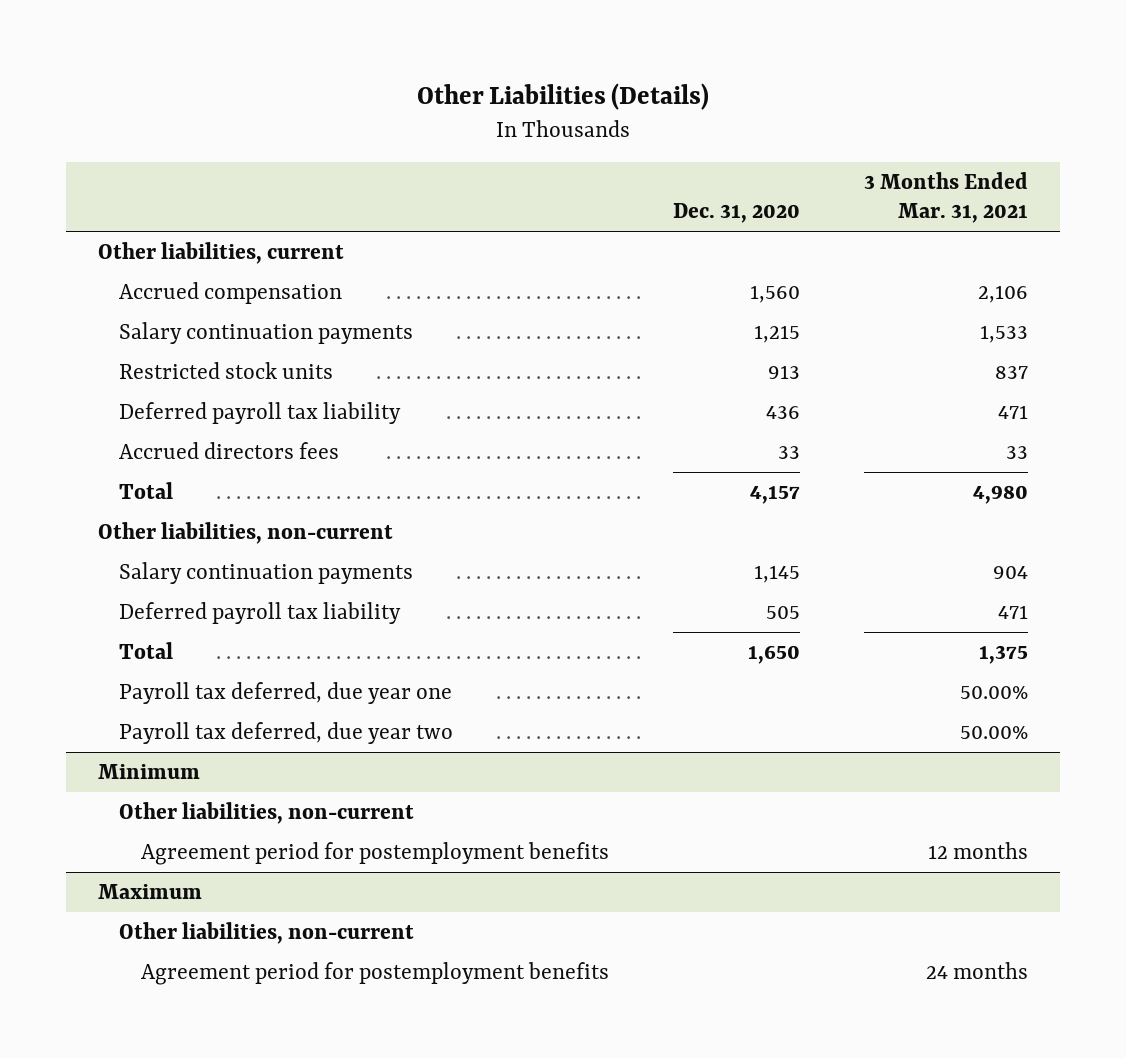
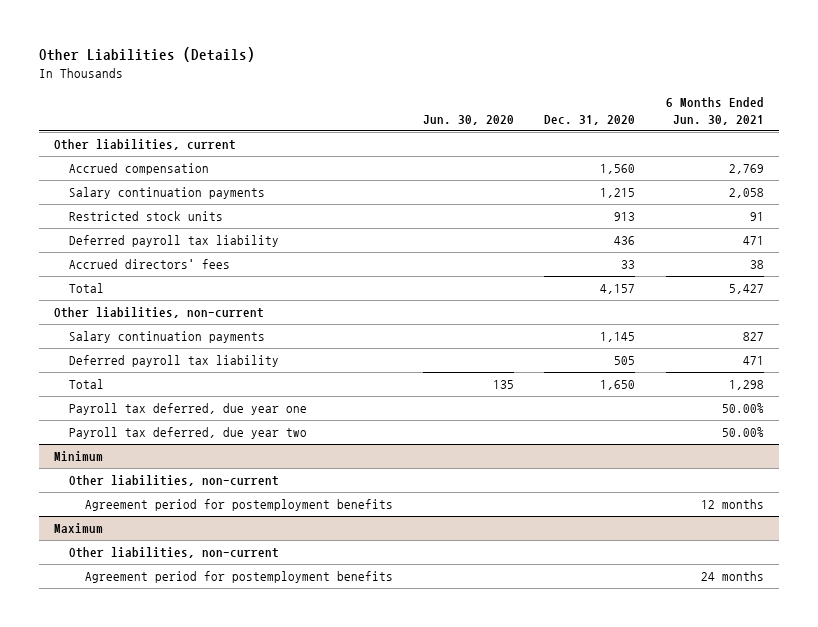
- | Dec. 31, 2020 | 3 Months Ended Mar. 31, 2021
+ | Jun. 30, 2020 | Dec. 31, 2020 | 6 Months Ended Jun. 30, 2021
- Accrued directors fees | 33 | 33
+ Accrued directors' fees | | 33 | 38

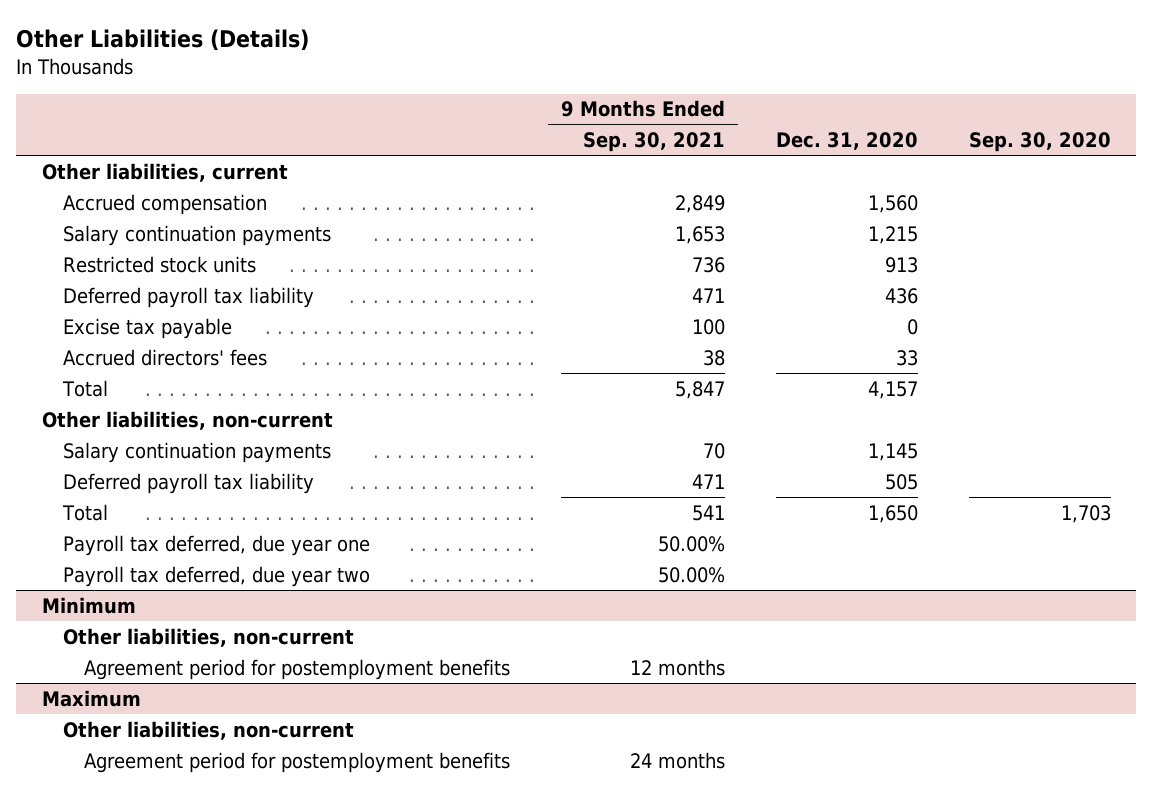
- | Jun. 30, 2020 | Dec. 31, 2020 | 6 Months Ended Jun. 30, 2021
+ | 9 Months Ended Sep. 30, 2021 | Dec. 31, 2020 | Sep. 30, 2020
+ Excise tax payable | 100 | 0 |

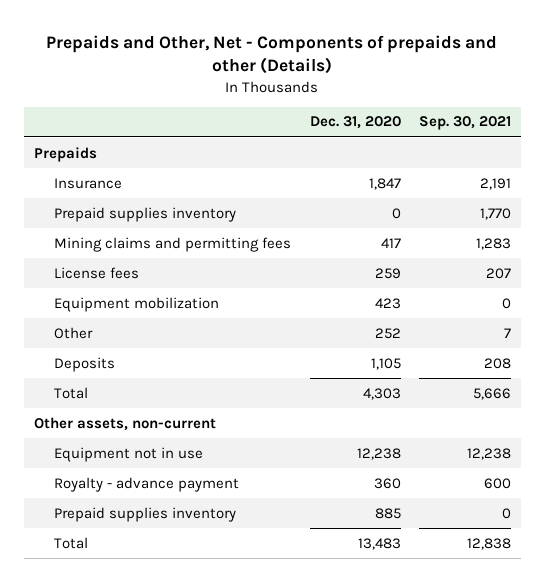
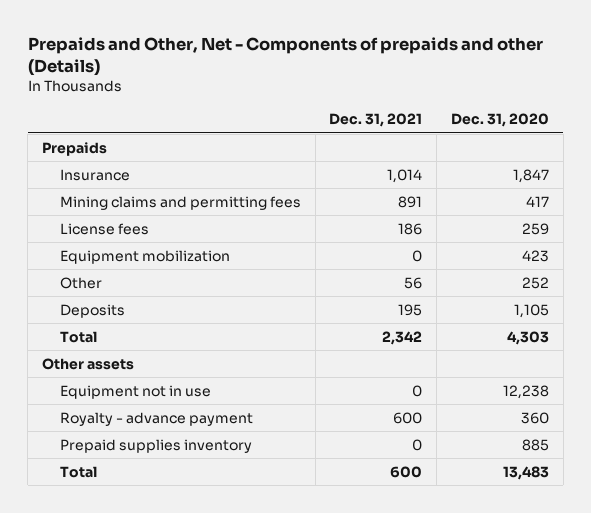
- | Dec. 31, 2020 | Sep. 30, 2021
+ | Dec. 31, 2021 | Dec. 31, 2020
- Prepaid supplies inventory | 0 | 1,770
- Other assets, non-current
+ Other assets

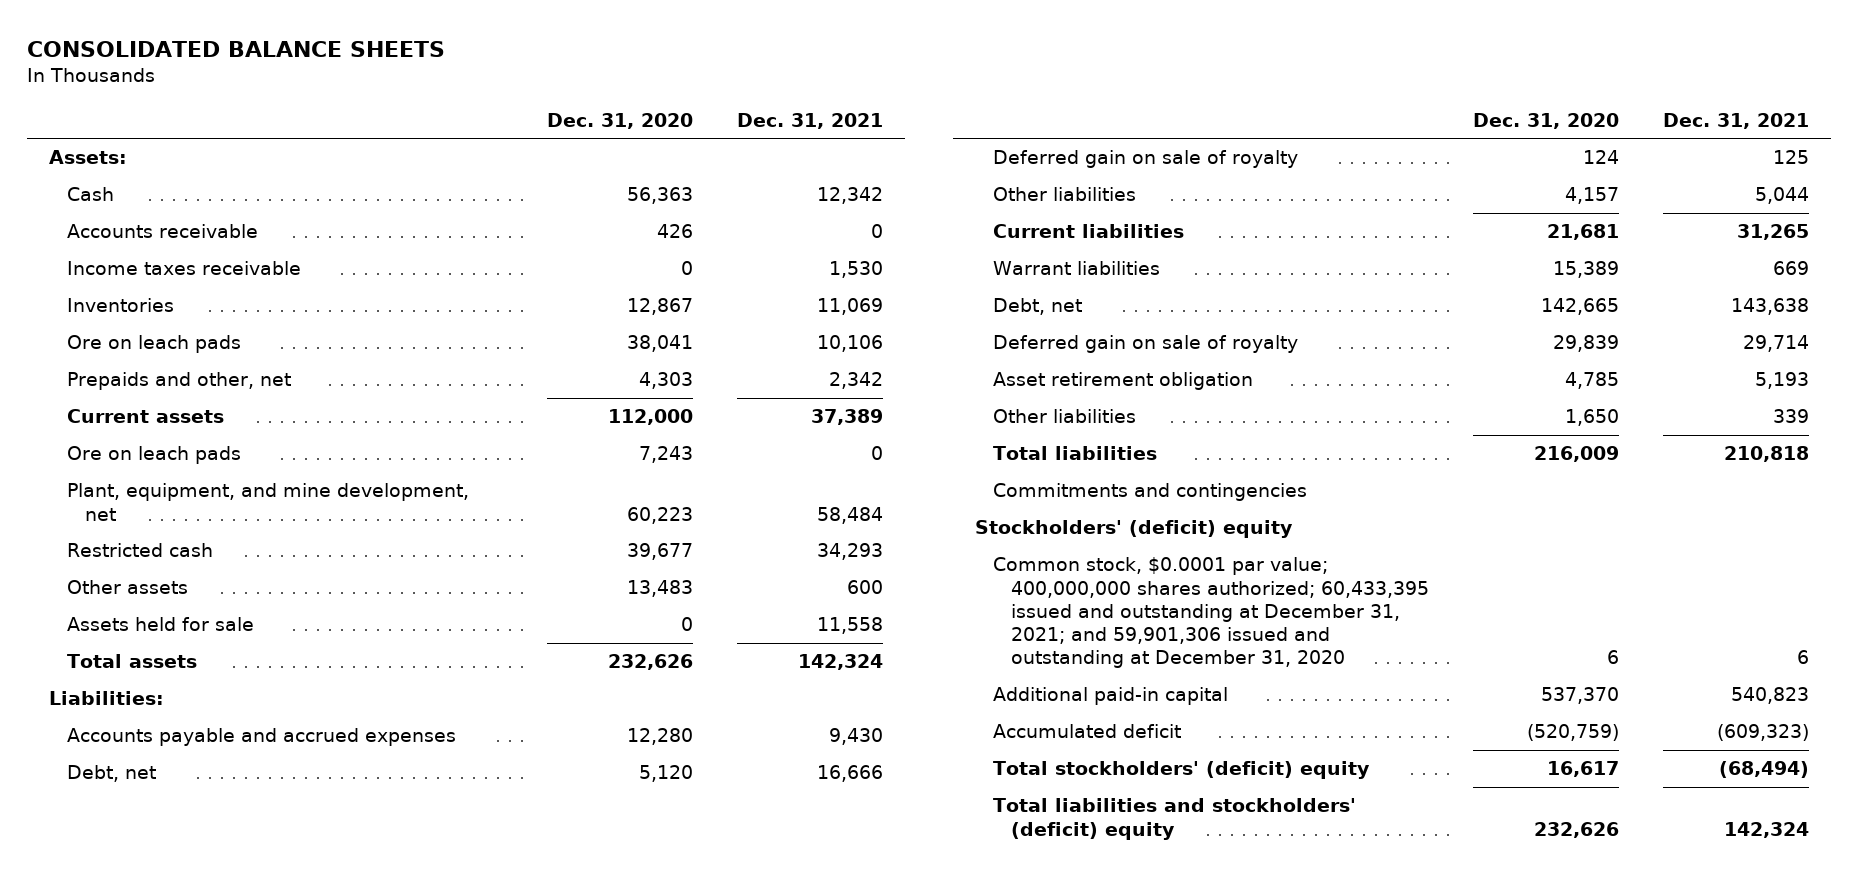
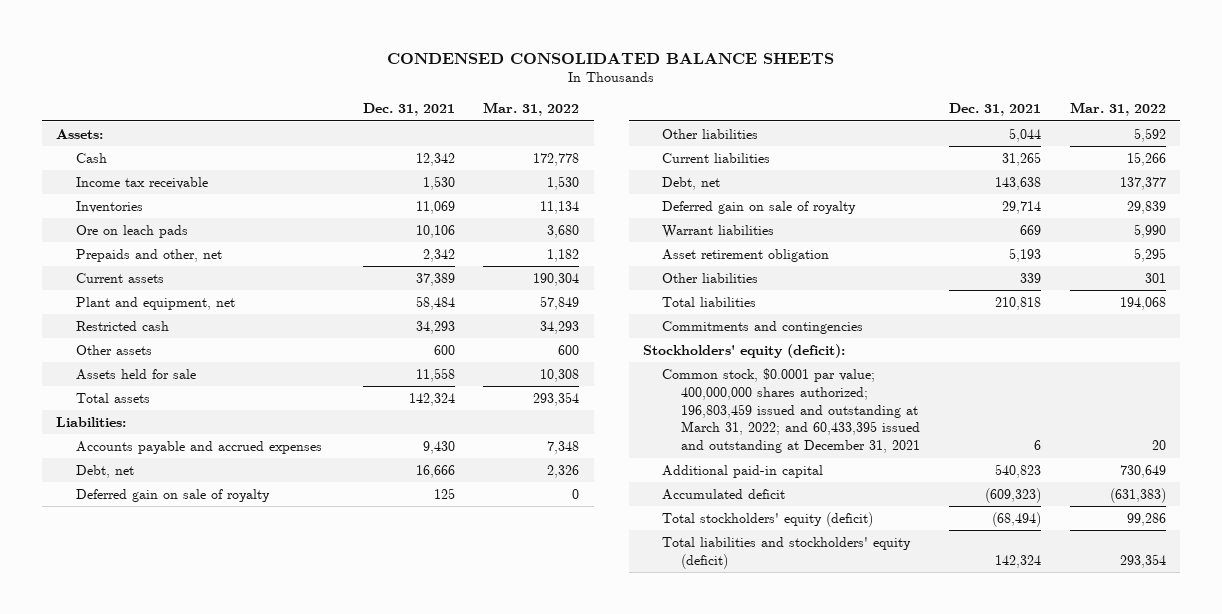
- CONSOLIDATED BALANCE SHEETS
+ CONDENSED CONSOLIDATED BALANCE SHEETS
- | Dec. 31, 2020 | Dec. 31, 2021
+ | Dec. 31, 2021 | Mar. 31, 2022
- Accounts receivable | 426 | 0
- Income taxes receivable | 0 | 1,530
+ Income tax receivable | 1,530 | 1,530
- Ore on leach pads | 7,243 | 0
- Plant, equipment, and mine development, net | 60,223 | 58,484
+ Plant and equipment, net | 58,484 | 57,849
moved down: Warrant liabilities | 669 | 5,990
- Stockholders' (deficit) equity
- Common stock, $0.0001 par value; 400,000,000 shares authorized; 60,433,395 issued and outstanding at December 31, 2021; and 59,901,306 issued and outstanding at December 31, 2020 | 6 | 6
+ Stockholders' equity (deficit):
+ Common stock, $0.0001 par value; 400,000,000 shares authorized; 196,803,459 issued and outstanding at March 31, 2022; and 60,433,395 issued and outstanding at December 31, 2021 | 6 | 20
- Total stockholders' (deficit) equity | 16,617 | (68,494)
- Total liabilities and stockholders' (deficit) equity | 232,626 | 142,324
+ Total stockholders' equity (deficit) | (68,494) | 99,286
+ Total liabilities and stockholders' equity (deficit) | 142,324 | 293,354

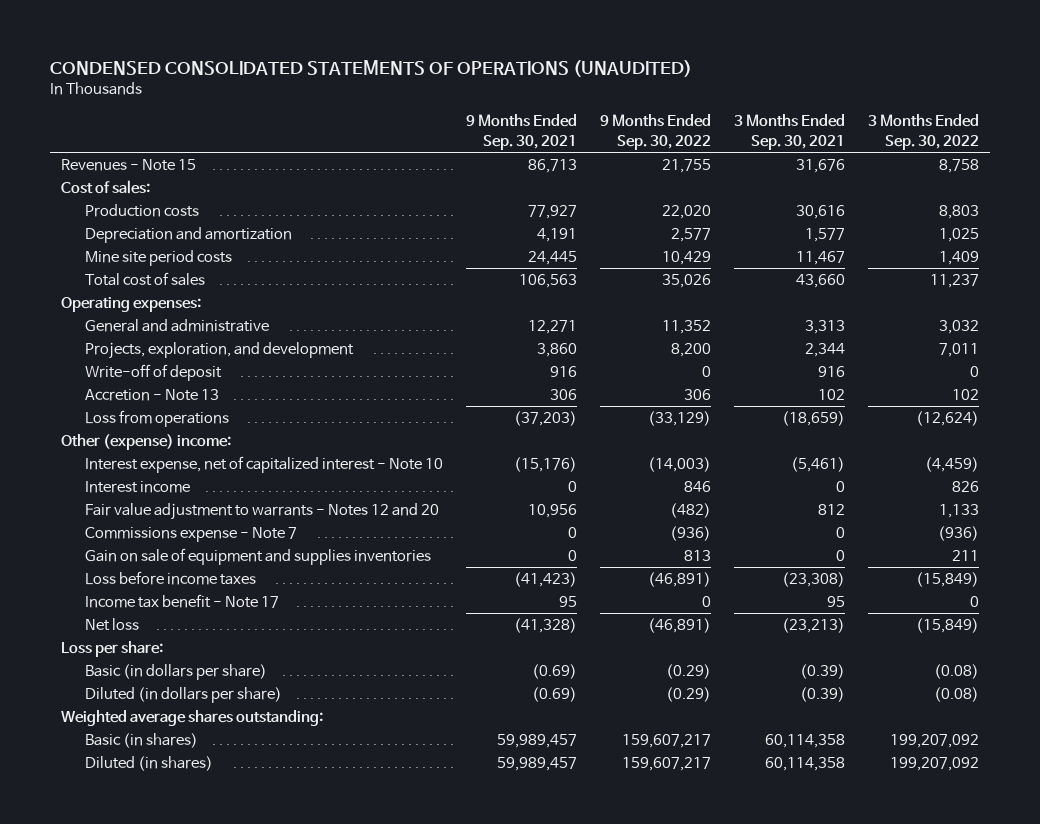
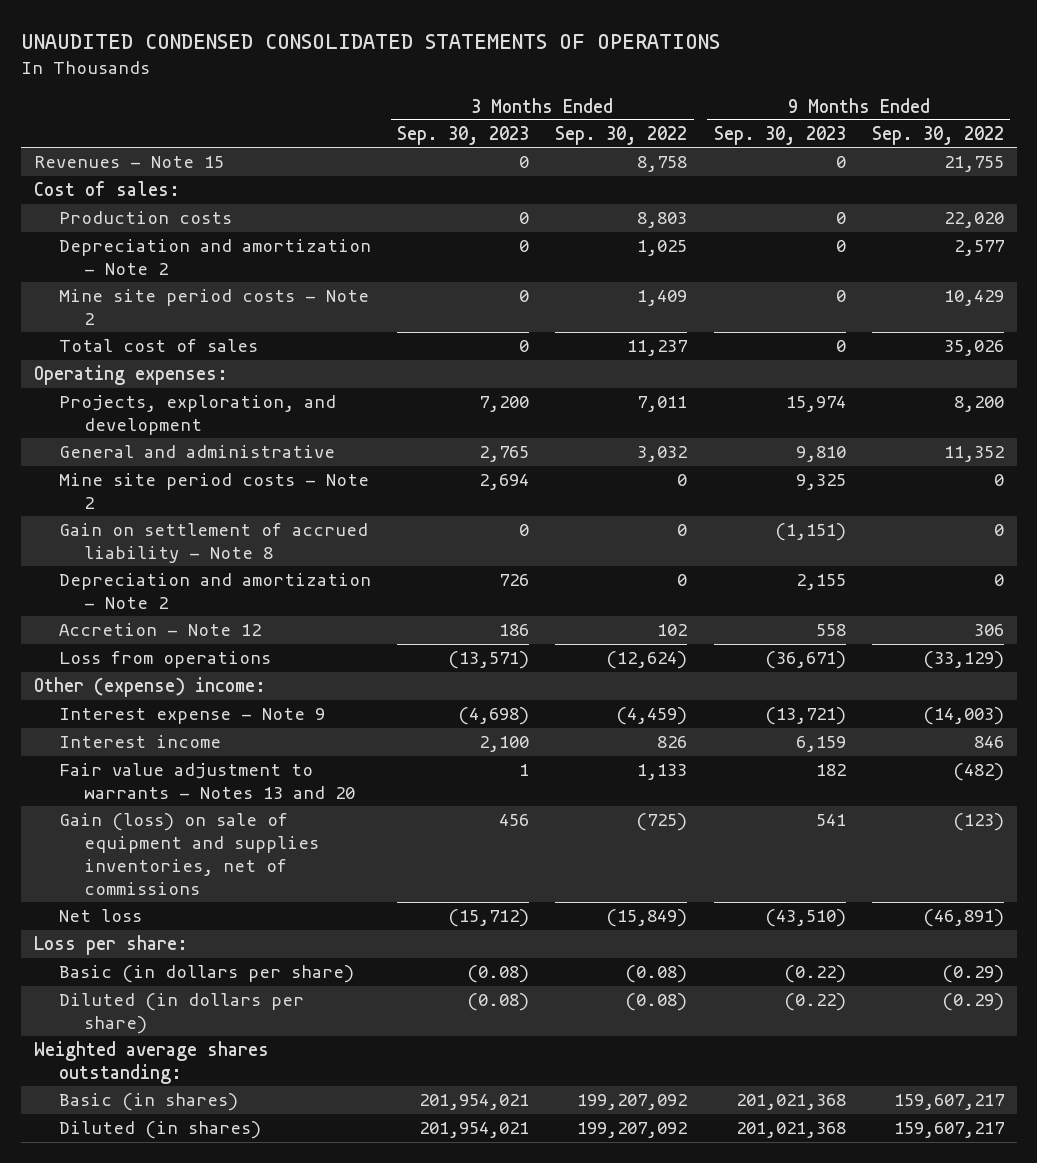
- CONDENSED CONSOLIDATED STATEMENTS OF OPERATIONS (UNAUDITED)
+ UNAUDITED CONDENSED CONSOLIDATED STATEMENTS OF OPERATIONS
- | 9 Months Ended Sep. 30, 2021 | 9 Months Ended Sep. 30, 2022 | 3 Months Ended Sep. 30, 2021 | 3 Months Ended Sep. 30, 2022
+ | 3 Months Ended Sep. 30, 2023 | 3 Months Ended Sep. 30, 2022 | 9 Months Ended Sep. 30, 2023 | 9 Months Ended Sep. 30, 2022
- Depreciation and amortization | 4,191 | 2,577 | 1,577 | 1,025
- Mine site period costs | 24,445 | 10,429 | 11,467 | 1,409
+ Depreciation and amortization - Note 2 | 0 | 1,025 | 0 | 2,577
+ Mine site period costs - Note 2 | 0 | 1,409 | 0 | 10,429
- Write-off of deposit | 916 | 0 | 916 | 0
- Accretion - Note 13 | 306 | 306 | 102 | 102
moved down: General and administrative | 2,765 | 3,032 | 9,810 | 11,352
+ Mine site period costs - Note 2 | 2,694 | 0 | 9,325 | 0
+ Gain on settlement of accrued liability - Note 8 | 0 | 0 | (1,151) | 0
+ Depreciation and amortization - Note 2 | 726 | 0 | 2,155 | 0
+ Accretion - Note 12 | 186 | 102 | 558 | 306
- Interest expense, net of capitalized interest - Note 10 | (15,176) | (14,003) | (5,461) | (4,459)
+ Interest expense - Note 9 | (4,698) | (4,459) | (13,721) | (14,003)
- Fair value adjustment to warrants - Notes 12 and 20 | 10,956 | (482) | 812 | 1,133
- Commissions expense - Note 7 | 0 | (936) | 0 | (936)
- Gain on sale of equipment and supplies inventories | 0 | 813 | 0 | 211
- Loss before income taxes | (41,423) | (46,891) | (23,308) | (15,849)
- Income tax benefit - Note 17 | 95 | 0 | 95 | 0
+ Fair value adjustment to warrants - Notes 13 and 20 | 1 | 1,133 | 182 | (482)
+ Gain (loss) on sale of equipment and supplies inventories, net of commissions | 456 | (725) | 541 | (123)

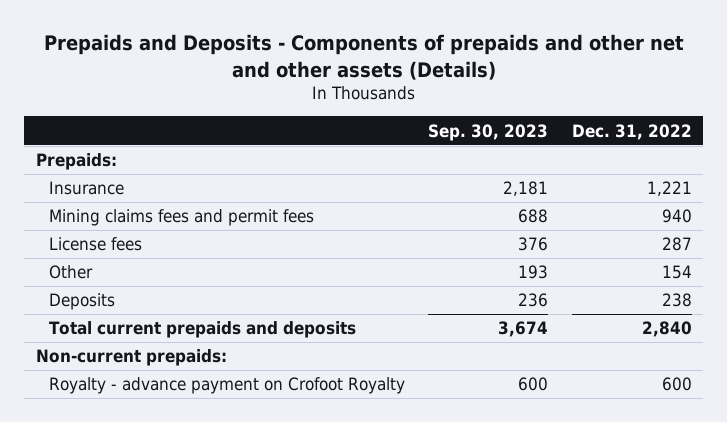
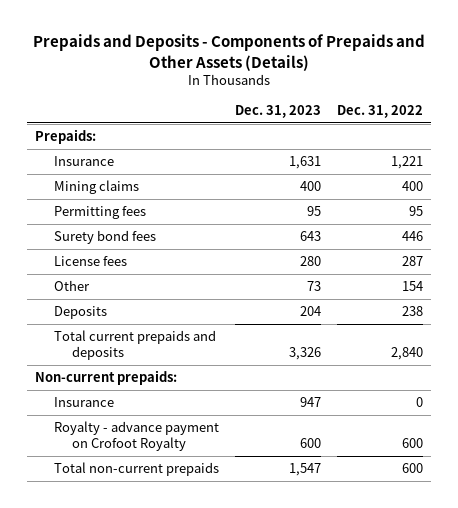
- Prepaids and Deposits - Components of prepaids and other net and other assets (Details)
+ Prepaids and Deposits - Components of Prepaids and Other Assets (Details)
- | Sep. 30, 2023 | Dec. 31, 2022
+ | Dec. 31, 2023 | Dec. 31, 2022
- Mining claims fees and permit fees | 688 | 940
+ Mining claims | 400 | 400
+ Permitting fees | 95 | 95
+ Surety bond fees | 643 | 446
+ Insurance | 947 | 0
+ Total non-current prepaids | 1,547 | 600

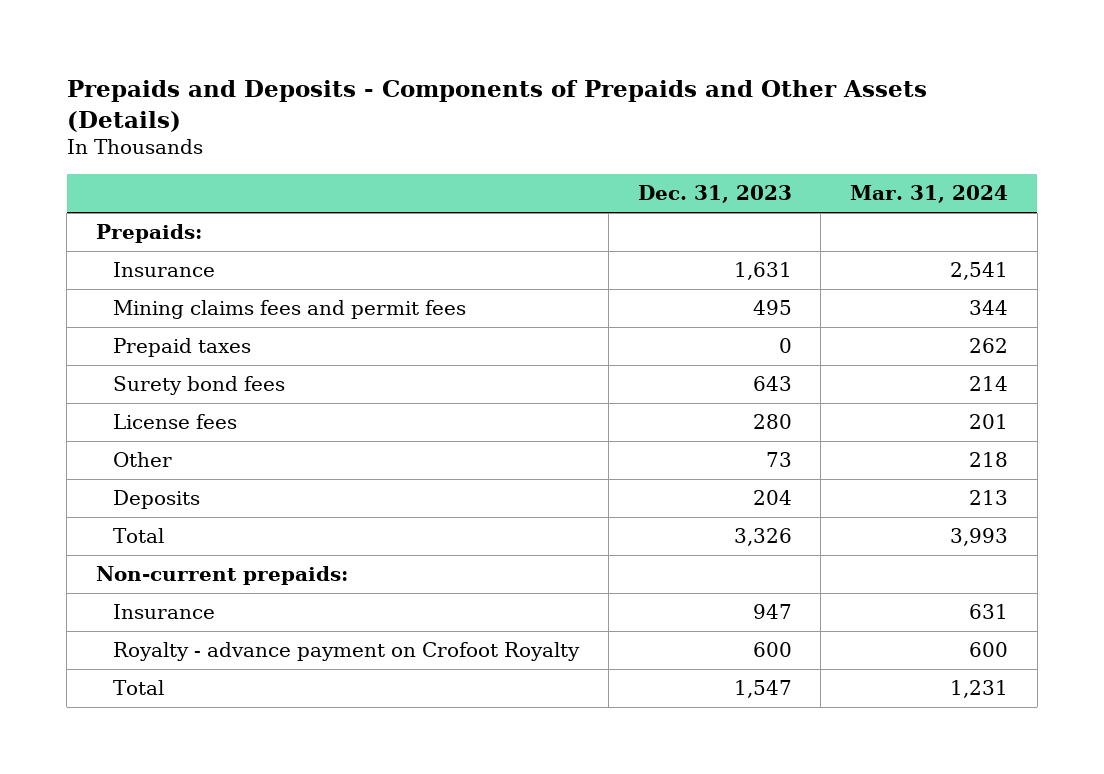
- | Dec. 31, 2023 | Dec. 31, 2022
+ | Dec. 31, 2023 | Mar. 31, 2024
- Mining claims | 400 | 400
- Permitting fees | 95 | 95
+ Mining claims fees and permit fees | 495 | 344
+ Prepaid taxes | 0 | 262
- Total current prepaids and deposits | 3,326 | 2,840
+ Total | 3,326 | 3,993
- Total non-current prepaids | 1,547 | 600
+ Total | 1,547 | 1,231

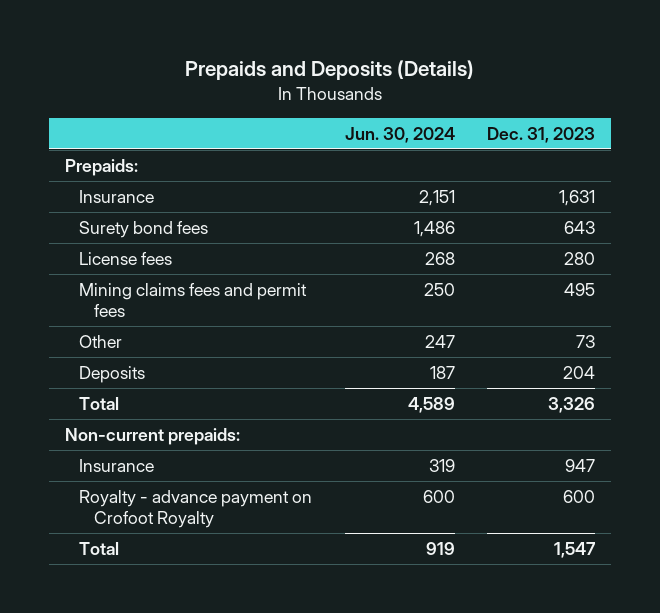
- Prepaids and Deposits - Components of Prepaids and Other Assets (Details)
+ Prepaids and Deposits (Details)
- | Dec. 31, 2023 | Mar. 31, 2024
+ | Jun. 30, 2024 | Dec. 31, 2023
- Prepaid taxes | 0 | 262
moved down: Mining claims fees and permit fees | 250 | 495

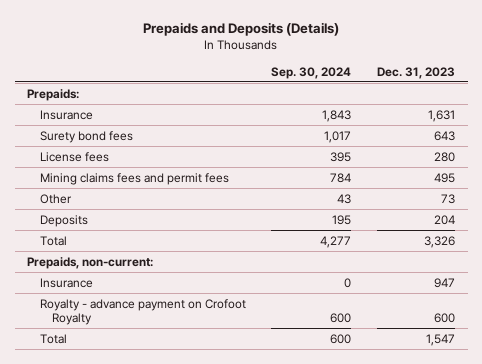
- | Jun. 30, 2024 | Dec. 31, 2023
+ | Sep. 30, 2024 | Dec. 31, 2023
- Non-current prepaids:
+ Prepaids, non-current:

